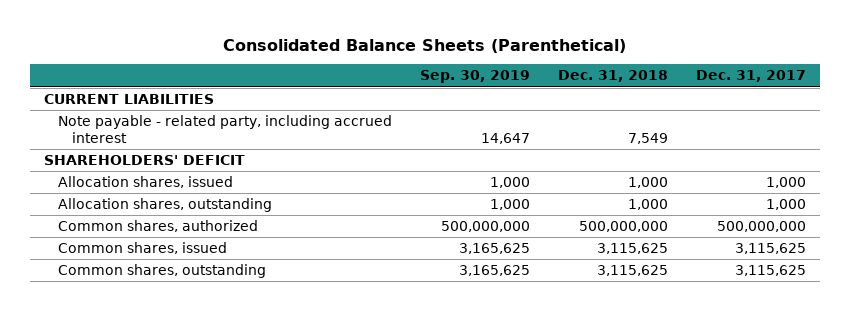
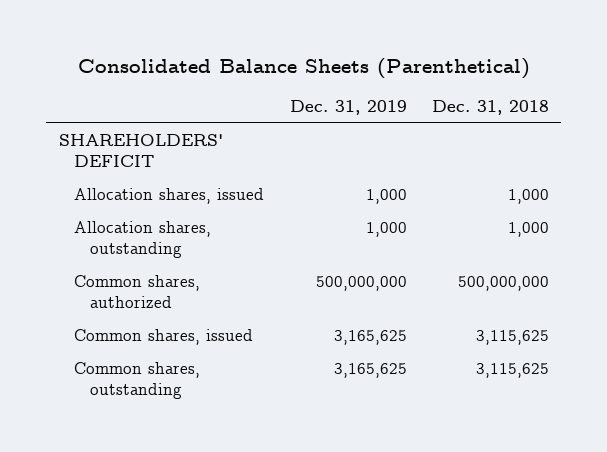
- | Sep. 30, 2019 | Dec. 31, 2018 | Dec. 31, 2017
+ | Dec. 31, 2019 | Dec. 31, 2018
- CURRENT LIABILITIES
- Note payable - related party, including accrued interest | 14,647 | 7,549 |

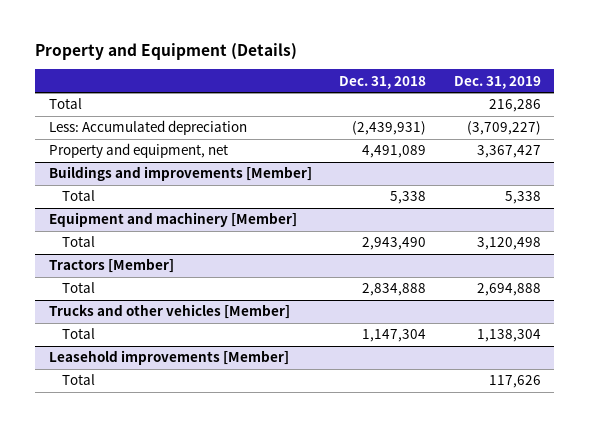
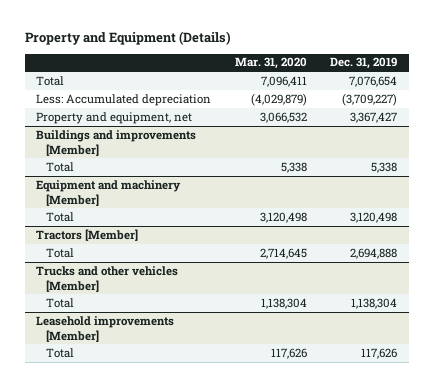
- | Dec. 31, 2018 | Dec. 31, 2019
+ | Mar. 31, 2020 | Dec. 31, 2019
- Total | | 216,286
+ Total | 7,096,411 | 7,076,654

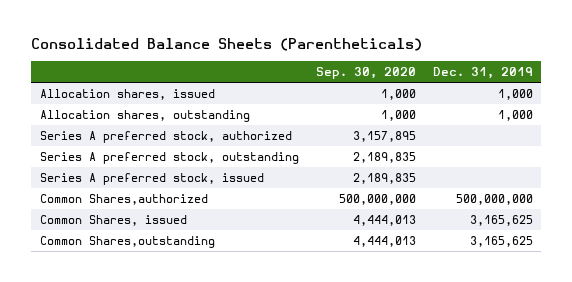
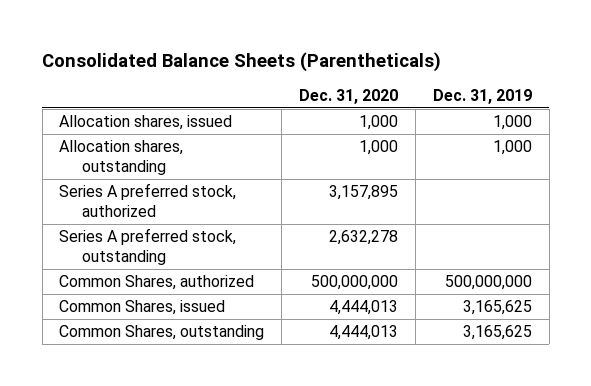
- | Sep. 30, 2020 | Dec. 31, 2019
+ | Dec. 31, 2020 | Dec. 31, 2019
- Series A preferred stock, issued | 2,189,835 |
- Common Shares,authorized | 500,000,000 | 500,000,000
+ Common Shares, authorized | 500,000,000 | 500,000,000
- Common Shares,outstanding | 4,444,013 | 3,165,625
+ Common Shares, outstanding | 4,444,013 | 3,165,625

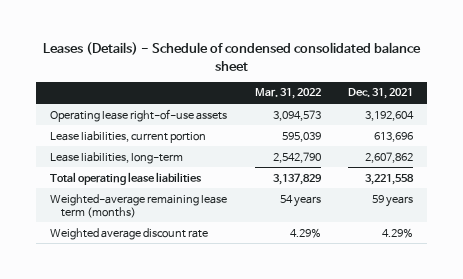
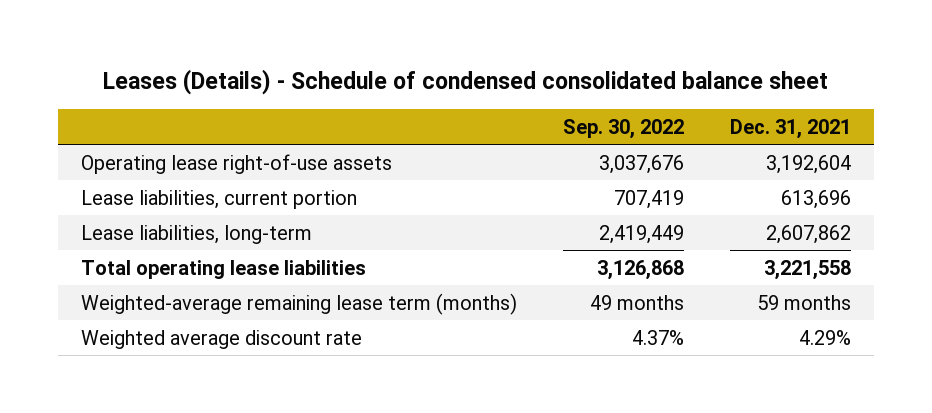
- | Mar. 31, 2022 | Dec. 31, 2021
+ | Sep. 30, 2022 | Dec. 31, 2021
- Weighted-average remaining lease term (months) | 54 years | 59 years
+ Weighted-average remaining lease term (months) | 49 months | 59 months

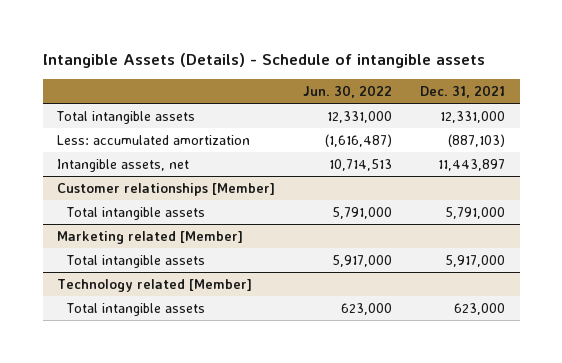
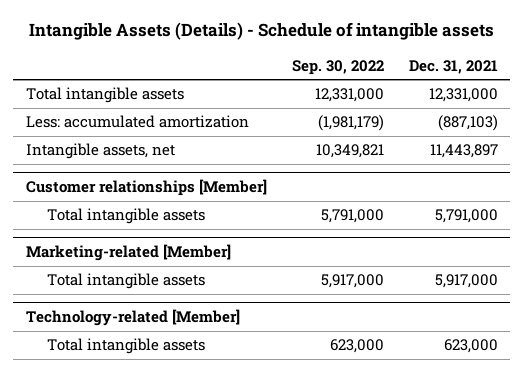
- | Jun. 30, 2022 | Dec. 31, 2021
+ | Sep. 30, 2022 | Dec. 31, 2021
- Marketing related [Member]
+ Marketing-related [Member]
- Technology related [Member]
+ Technology-related [Member]

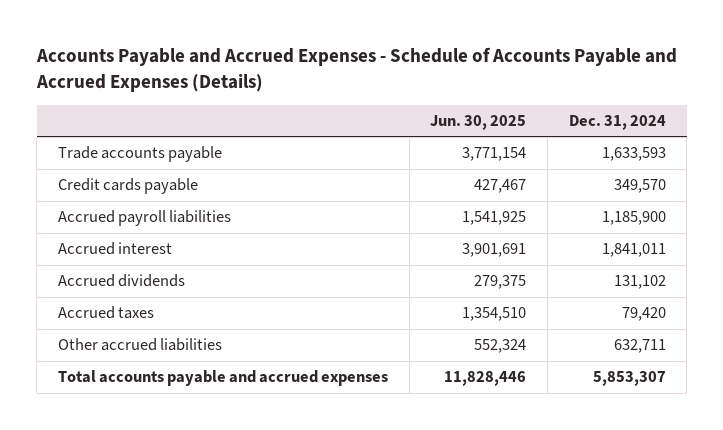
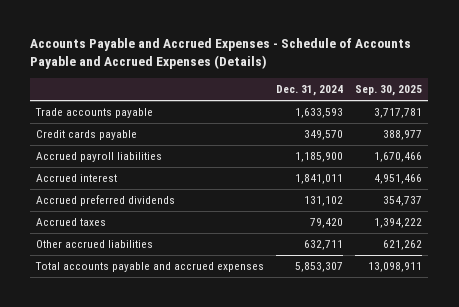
- | Jun. 30, 2025 | Dec. 31, 2024
+ | Dec. 31, 2024 | Sep. 30, 2025
- Accrued dividends | 279,375 | 131,102
+ Accrued preferred dividends | 131,102 | 354,737

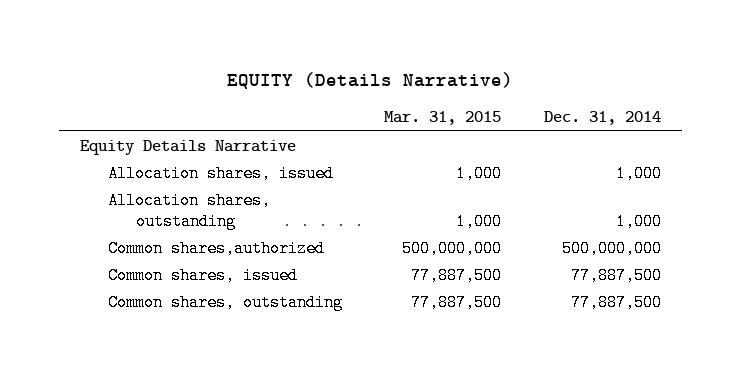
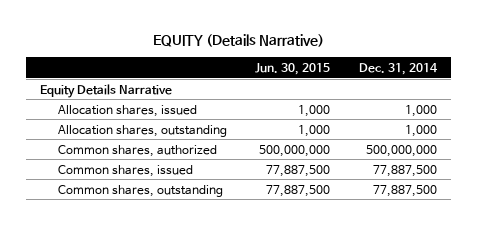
- | Mar. 31, 2015 | Dec. 31, 2014
+ | Jun. 30, 2015 | Dec. 31, 2014
- Common shares,authorized | 500,000,000 | 500,000,000
+ Common shares, authorized | 500,000,000 | 500,000,000

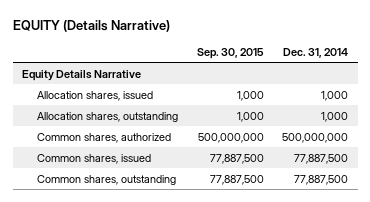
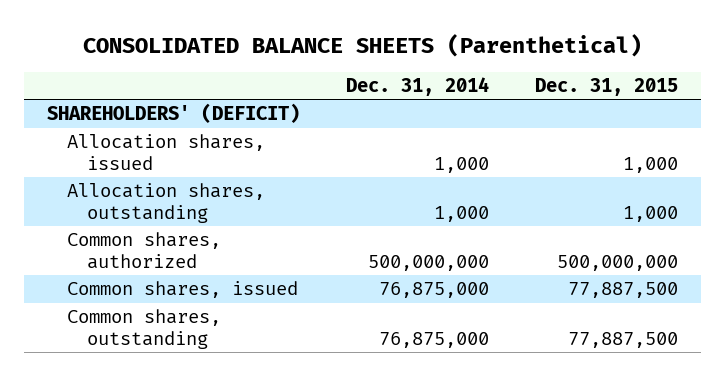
- EQUITY (Details Narrative)
+ CONSOLIDATED BALANCE SHEETS (Parenthetical)
- | Sep. 30, 2015 | Dec. 31, 2014
+ | Dec. 31, 2014 | Dec. 31, 2015
- Equity Details Narrative
+ SHAREHOLDERS' (DEFICIT)
- Common shares, issued | 77,887,500 | 77,887,500
- Common shares, outstanding | 77,887,500 | 77,887,500
+ Common shares, issued | 76,875,000 | 77,887,500
+ Common shares, outstanding | 76,875,000 | 77,887,500

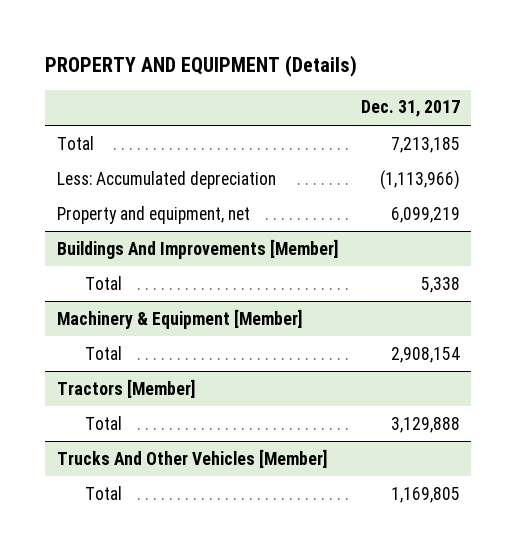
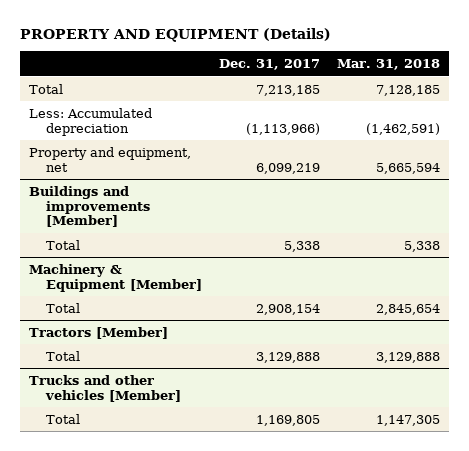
- | Dec. 31, 2017
+ | Dec. 31, 2017 | Mar. 31, 2018
- Buildings And Improvements [Member]
+ Buildings and improvements [Member]
- Trucks And Other Vehicles [Member]
+ Trucks and other vehicles [Member]

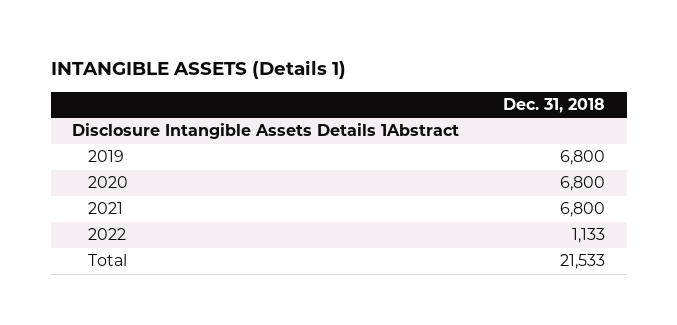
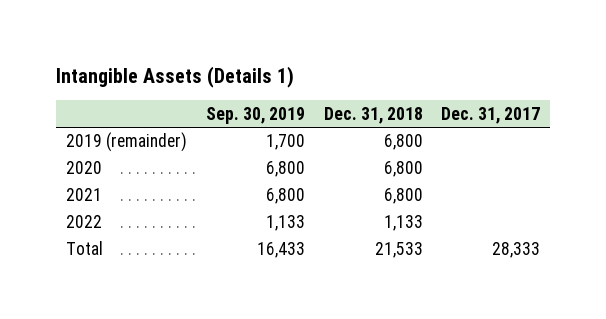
- INTANGIBLE ASSETS (Details 1)
+ Intangible Assets (Details 1)
- | Dec. 31, 2018
+ | Sep. 30, 2019 | Dec. 31, 2018 | Dec. 31, 2017
- Disclosure Intangible Assets Details 1Abstract
- 2019 | 6,800
+ 2019 (remainder) | 1,700 | 6,800 |

